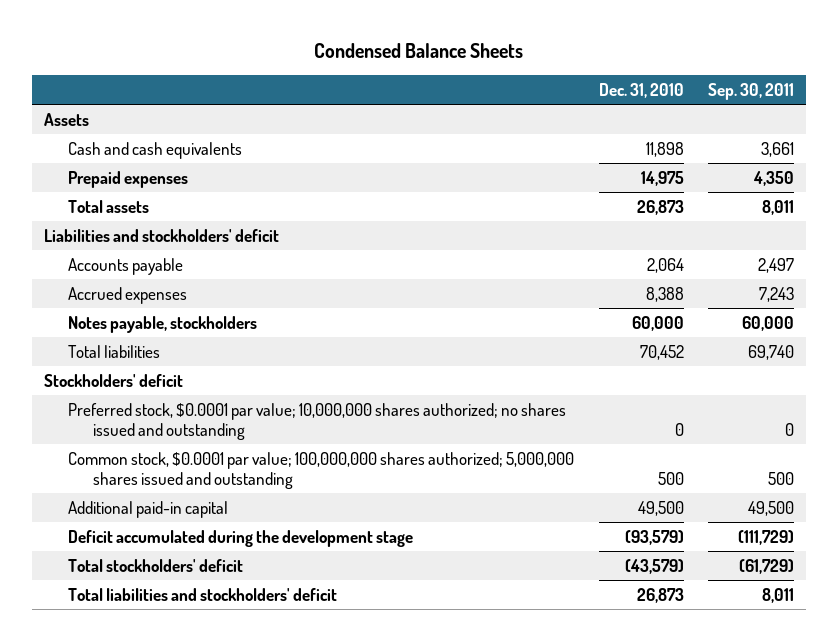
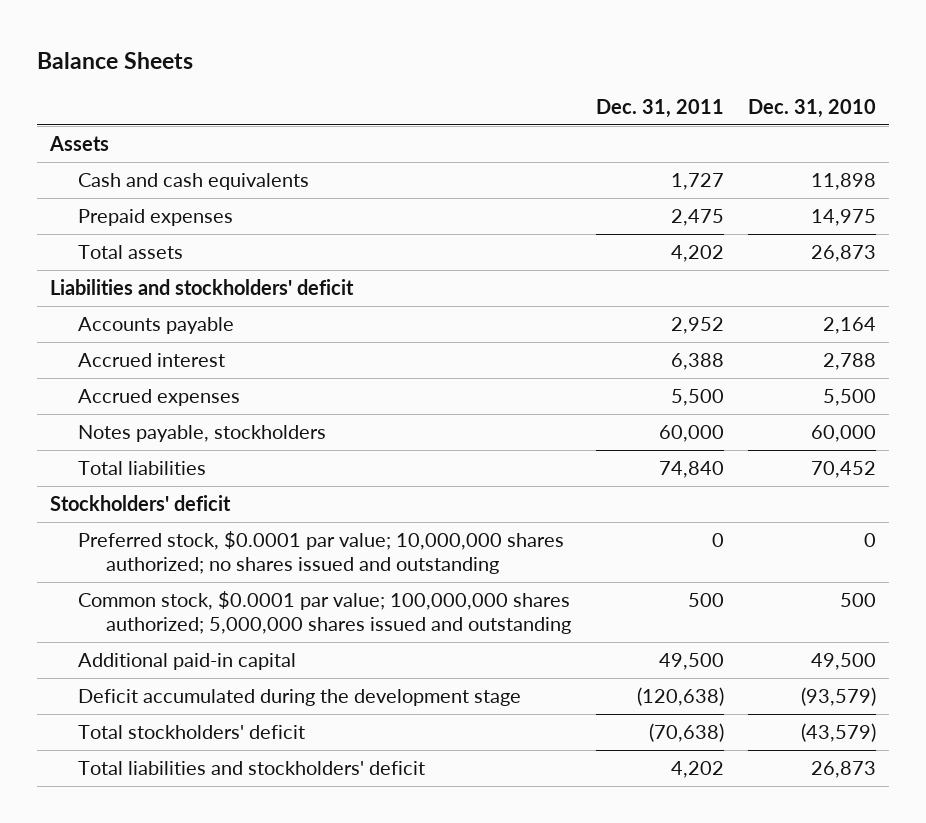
- Condensed Balance Sheets
+ Balance Sheets
- | Dec. 31, 2010 | Sep. 30, 2011
+ | Dec. 31, 2011 | Dec. 31, 2010
- Accounts payable | 2,064 | 2,497
- Accrued expenses | 8,388 | 7,243
+ Accounts payable | 2,952 | 2,164
+ Accrued interest | 6,388 | 2,788
+ Accrued expenses | 5,500 | 5,500

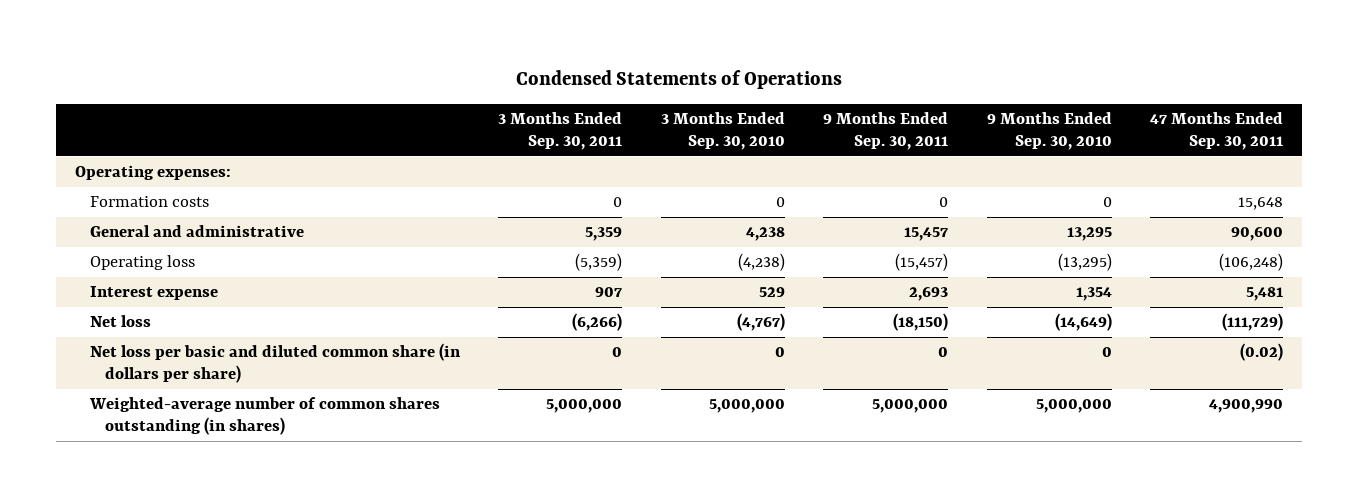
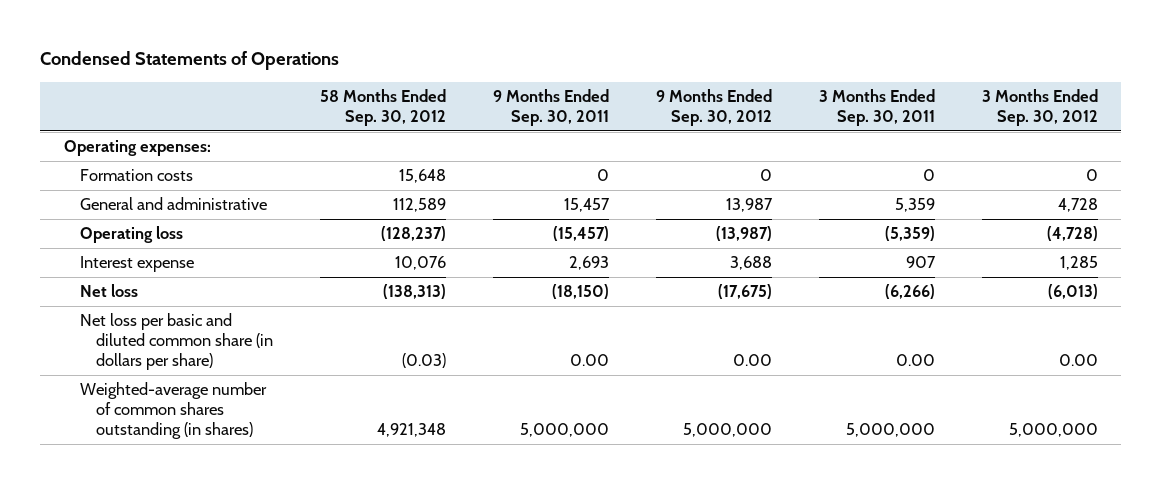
- | 3 Months Ended Sep. 30, 2011 | 3 Months Ended Sep. 30, 2010 | 9 Months Ended Sep. 30, 2011 | 9 Months Ended Sep. 30, 2010 | 47 Months Ended Sep. 30, 2011
+ | 58 Months Ended Sep. 30, 2012 | 9 Months Ended Sep. 30, 2011 | 9 Months Ended Sep. 30, 2012 | 3 Months Ended Sep. 30, 2011 | 3 Months Ended Sep. 30, 2012
- Net loss per basic and diluted common share (in dollars per share) | 0 | 0 | 0 | 0 | (0.02)
+ Net loss per basic and diluted common share (in dollars per share) | (0.03) | 0.00 | 0.00 | 0.00 | 0.00

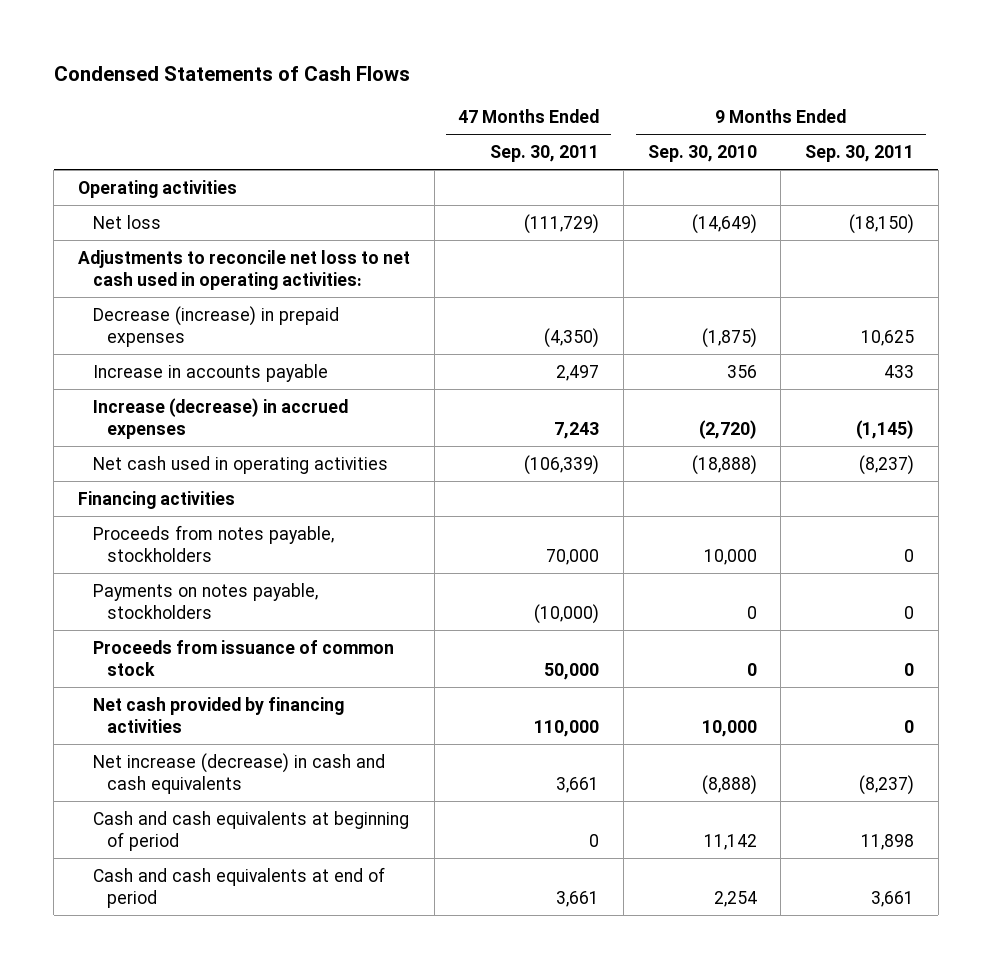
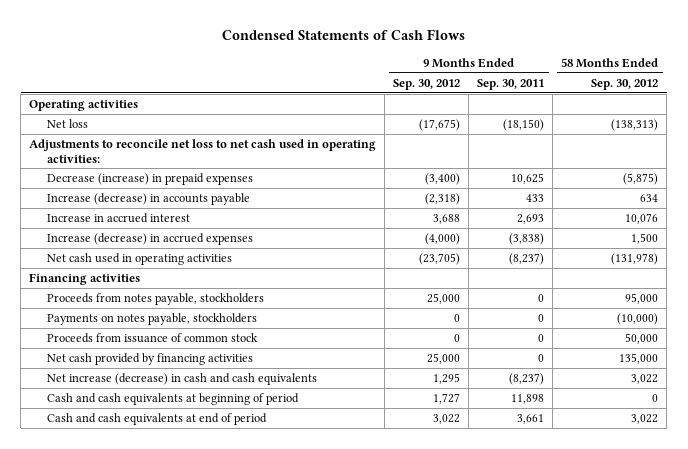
- | 47 Months Ended Sep. 30, 2011 | 9 Months Ended Sep. 30, 2010 | 9 Months Ended Sep. 30, 2011
+ | 9 Months Ended Sep. 30, 2012 | 9 Months Ended Sep. 30, 2011 | 58 Months Ended Sep. 30, 2012
- Increase in accounts payable | 2,497 | 356 | 433
- Increase (decrease) in accrued expenses | 7,243 | (2,720) | (1,145)
+ Increase (decrease) in accounts payable | (2,318) | 433 | 634
+ Increase in accrued interest | 3,688 | 2,693 | 10,076
+ Increase (decrease) in accrued expenses | (4,000) | (3,838) | 1,500

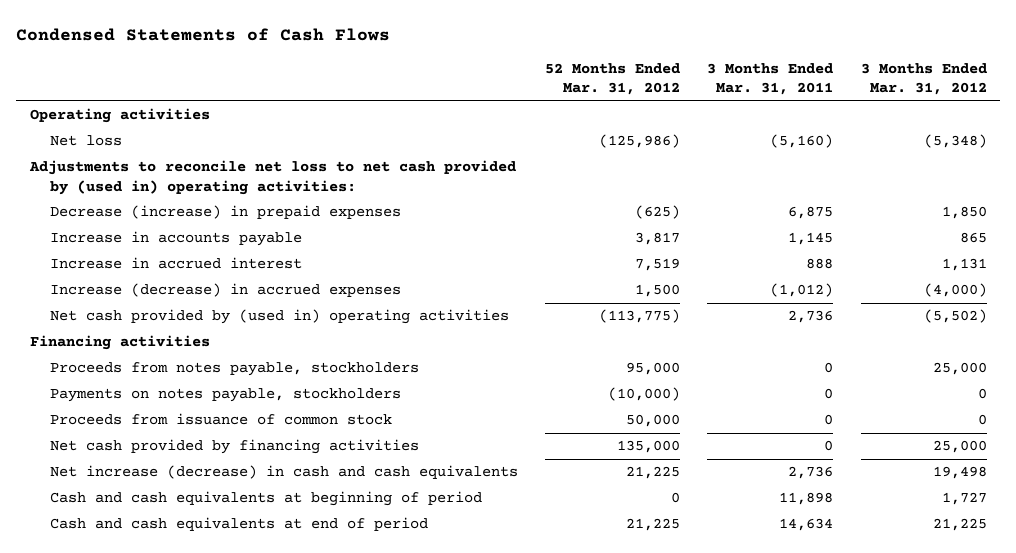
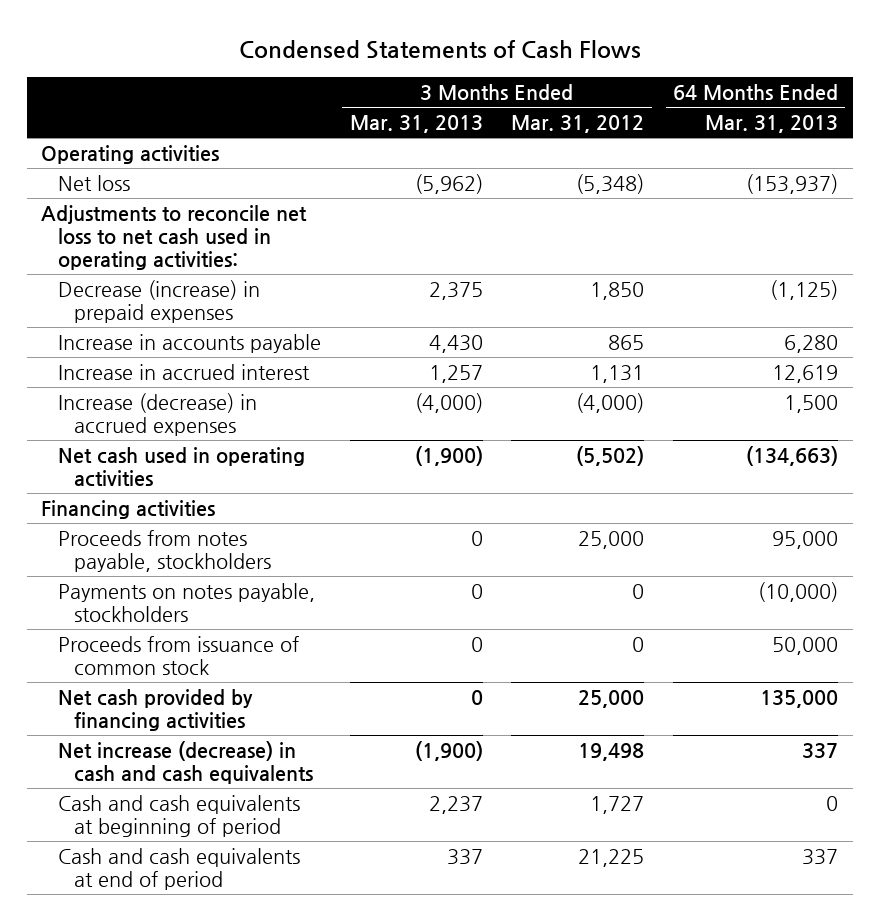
- | 52 Months Ended Mar. 31, 2012 | 3 Months Ended Mar. 31, 2011 | 3 Months Ended Mar. 31, 2012
+ | 3 Months Ended Mar. 31, 2013 | 3 Months Ended Mar. 31, 2012 | 64 Months Ended Mar. 31, 2013
- Adjustments to reconcile net loss to net cash provided by (used in) operating activities:
+ Adjustments to reconcile net loss to net cash used in operating activities:
- Net cash provided by (used in) operating activities | (113,775) | 2,736 | (5,502)
+ Net cash used in operating activities | (1,900) | (5,502) | (134,663)

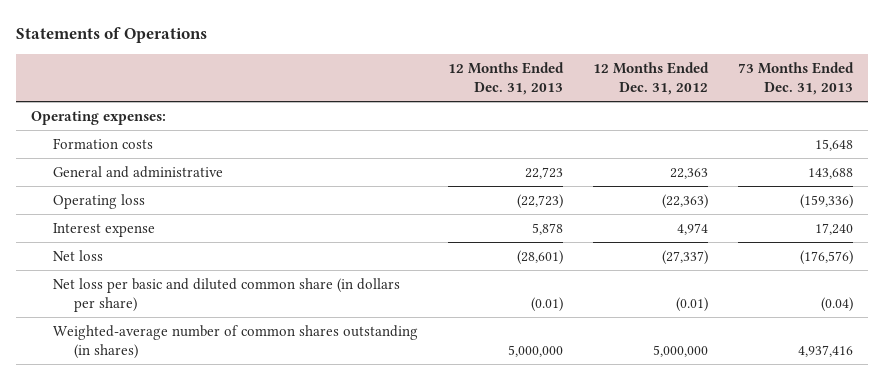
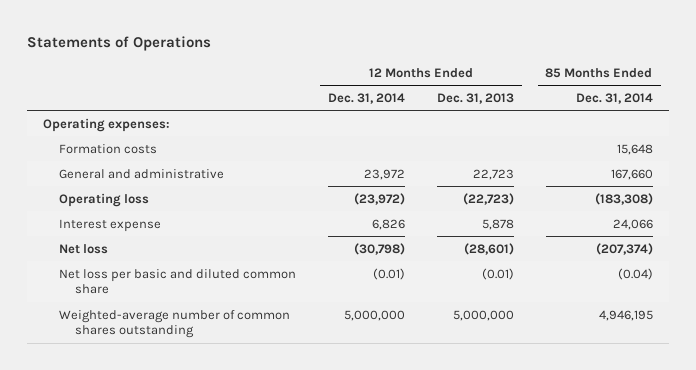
- | 12 Months Ended Dec. 31, 2013 | 12 Months Ended Dec. 31, 2012 | 73 Months Ended Dec. 31, 2013
+ | 12 Months Ended Dec. 31, 2014 | 12 Months Ended Dec. 31, 2013 | 85 Months Ended Dec. 31, 2014
- Net loss per basic and diluted common share (in dollars per share) | (0.01) | (0.01) | (0.04)
- Weighted-average number of common shares outstanding (in shares) | 5,000,000 | 5,000,000 | 4,937,416
+ Net loss per basic and diluted common share | (0.01) | (0.01) | (0.04)
+ Weighted-average number of common shares outstanding | 5,000,000 | 5,000,000 | 4,946,195

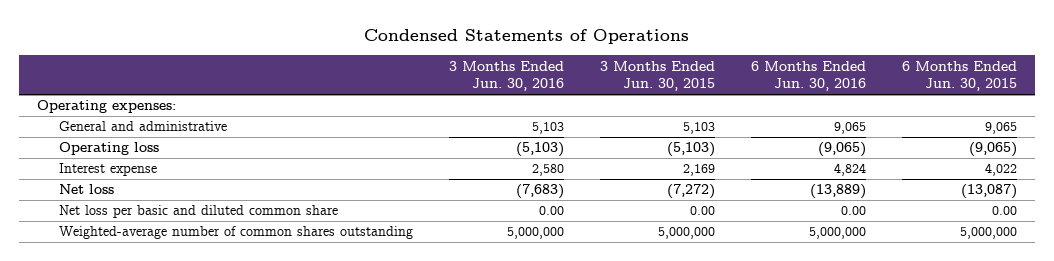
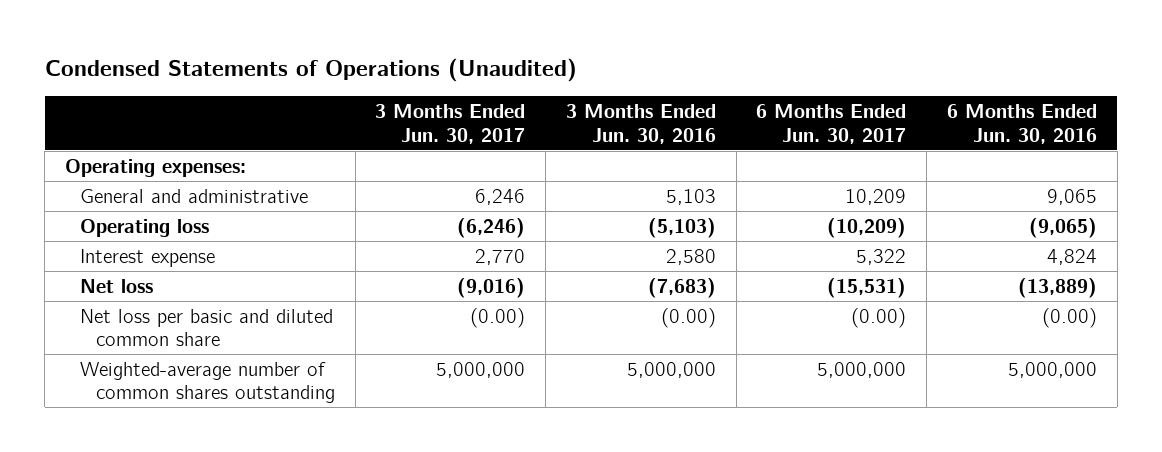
- Condensed Statements of Operations
+ Condensed Statements of Operations (Unaudited)
- | 3 Months Ended Jun. 30, 2016 | 3 Months Ended Jun. 30, 2015 | 6 Months Ended Jun. 30, 2016 | 6 Months Ended Jun. 30, 2015
+ | 3 Months Ended Jun. 30, 2017 | 3 Months Ended Jun. 30, 2016 | 6 Months Ended Jun. 30, 2017 | 6 Months Ended Jun. 30, 2016
- Net loss per basic and diluted common share | 0.00 | 0.00 | 0.00 | 0.00
+ Net loss per basic and diluted common share | (0.00) | (0.00) | (0.00) | (0.00)

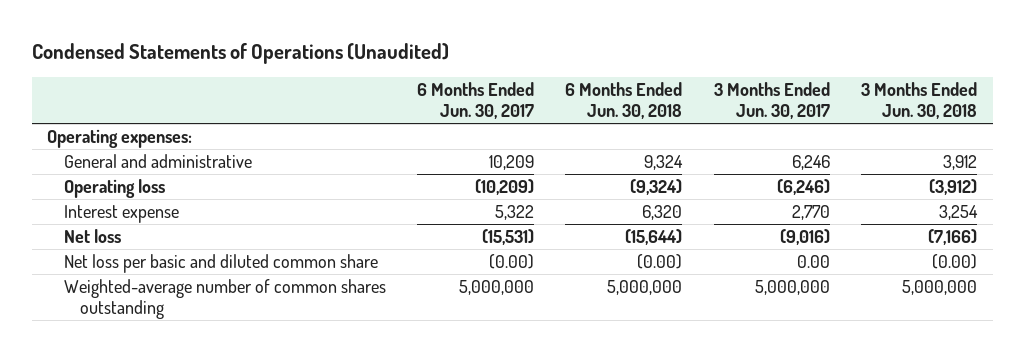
- | 3 Months Ended Jun. 30, 2017 | 3 Months Ended Jun. 30, 2016 | 6 Months Ended Jun. 30, 2017 | 6 Months Ended Jun. 30, 2016
+ | 6 Months Ended Jun. 30, 2017 | 6 Months Ended Jun. 30, 2018 | 3 Months Ended Jun. 30, 2017 | 3 Months Ended Jun. 30, 2018
- Net loss per basic and diluted common share | (0.00) | (0.00) | (0.00) | (0.00)
+ Net loss per basic and diluted common share | (0.00) | (0.00) | 0.00 | (0.00)

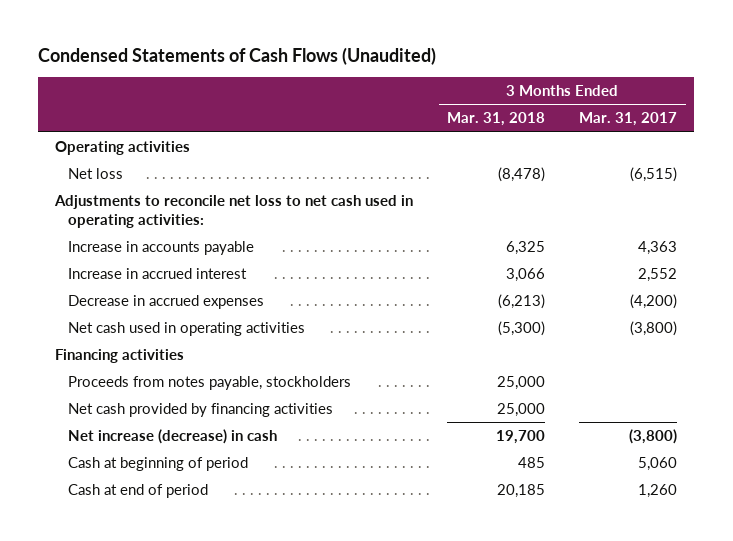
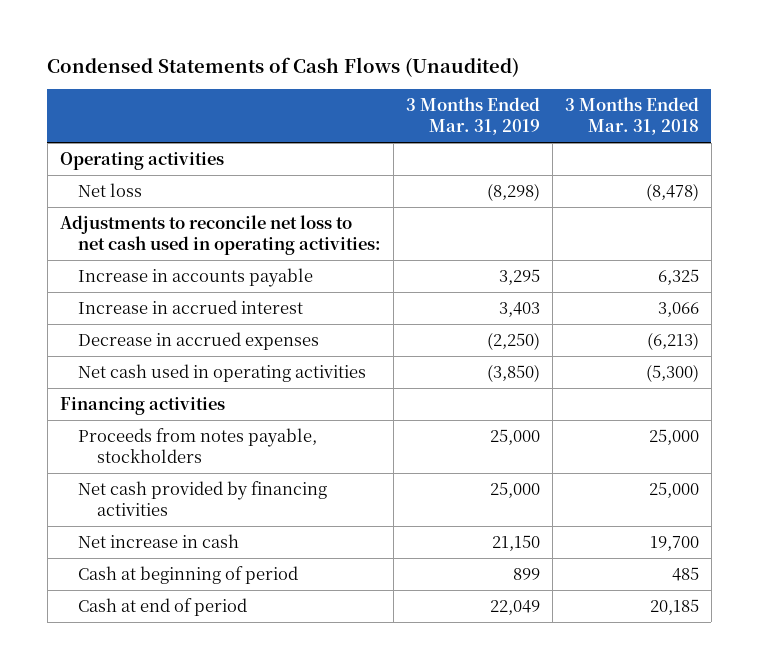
- | 3 Months Ended Mar. 31, 2018 | 3 Months Ended Mar. 31, 2017
+ | 3 Months Ended Mar. 31, 2019 | 3 Months Ended Mar. 31, 2018
- Net increase (decrease) in cash | 19,700 | (3,800)
+ Net increase in cash | 21,150 | 19,700

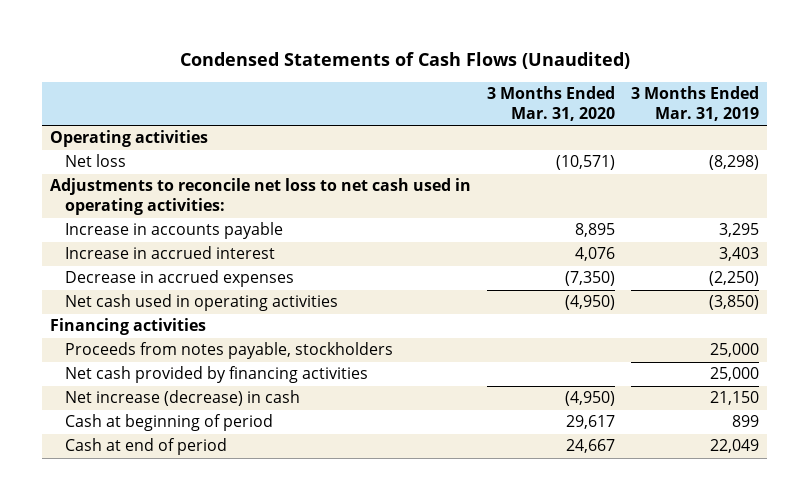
- | 3 Months Ended Mar. 31, 2019 | 3 Months Ended Mar. 31, 2018
+ | 3 Months Ended Mar. 31, 2020 | 3 Months Ended Mar. 31, 2019
- Net increase in cash | 21,150 | 19,700
+ Net increase (decrease) in cash | (4,950) | 21,150

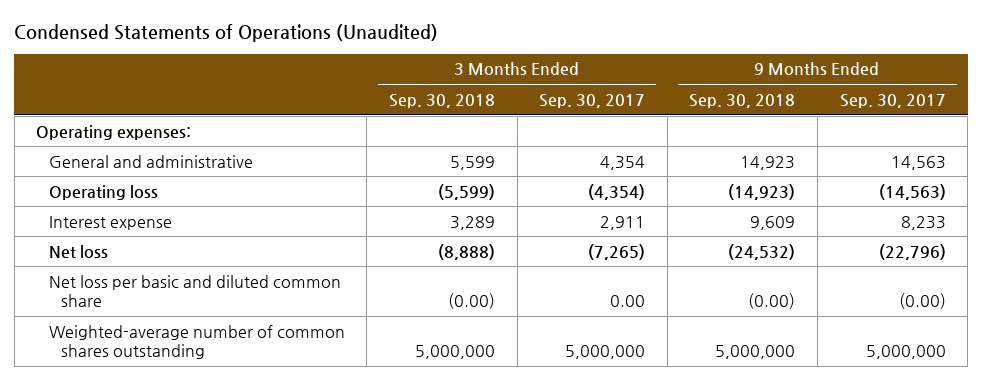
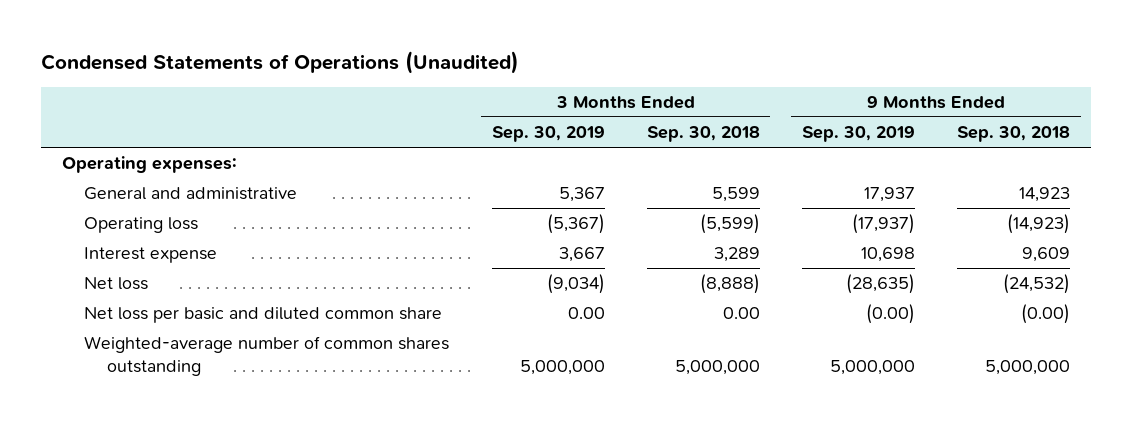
- | 3 Months Ended Sep. 30, 2018 | 3 Months Ended Sep. 30, 2017 | 9 Months Ended Sep. 30, 2018 | 9 Months Ended Sep. 30, 2017
+ | 3 Months Ended Sep. 30, 2019 | 3 Months Ended Sep. 30, 2018 | 9 Months Ended Sep. 30, 2019 | 9 Months Ended Sep. 30, 2018
- Net loss per basic and diluted common share | (0.00) | 0.00 | (0.00) | (0.00)
+ Net loss per basic and diluted common share | 0.00 | 0.00 | (0.00) | (0.00)

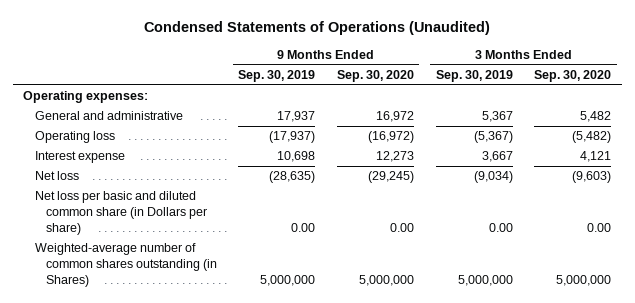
- | 3 Months Ended Sep. 30, 2019 | 3 Months Ended Sep. 30, 2018 | 9 Months Ended Sep. 30, 2019 | 9 Months Ended Sep. 30, 2018
+ | 9 Months Ended Sep. 30, 2019 | 9 Months Ended Sep. 30, 2020 | 3 Months Ended Sep. 30, 2019 | 3 Months Ended Sep. 30, 2020
- Net loss per basic and diluted common share | 0.00 | 0.00 | (0.00) | (0.00)
- Weighted-average number of common shares outstanding | 5,000,000 | 5,000,000 | 5,000,000 | 5,000,000
+ Net loss per basic and diluted common share (in Dollars per share) | 0.00 | 0.00 | 0.00 | 0.00
+ Weighted-average number of common shares outstanding (in Shares) | 5,000,000 | 5,000,000 | 5,000,000 | 5,000,000

